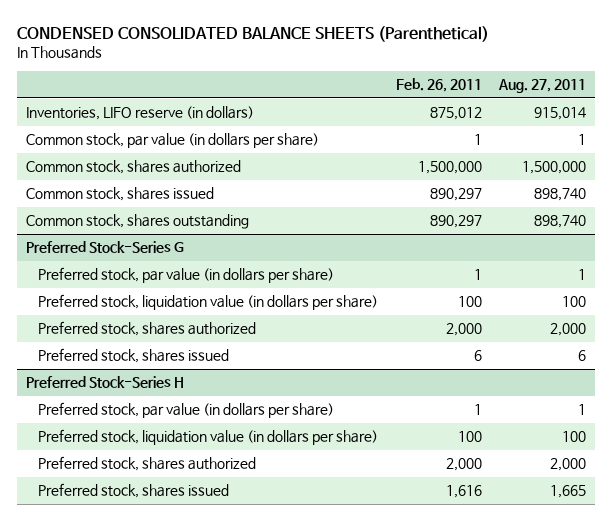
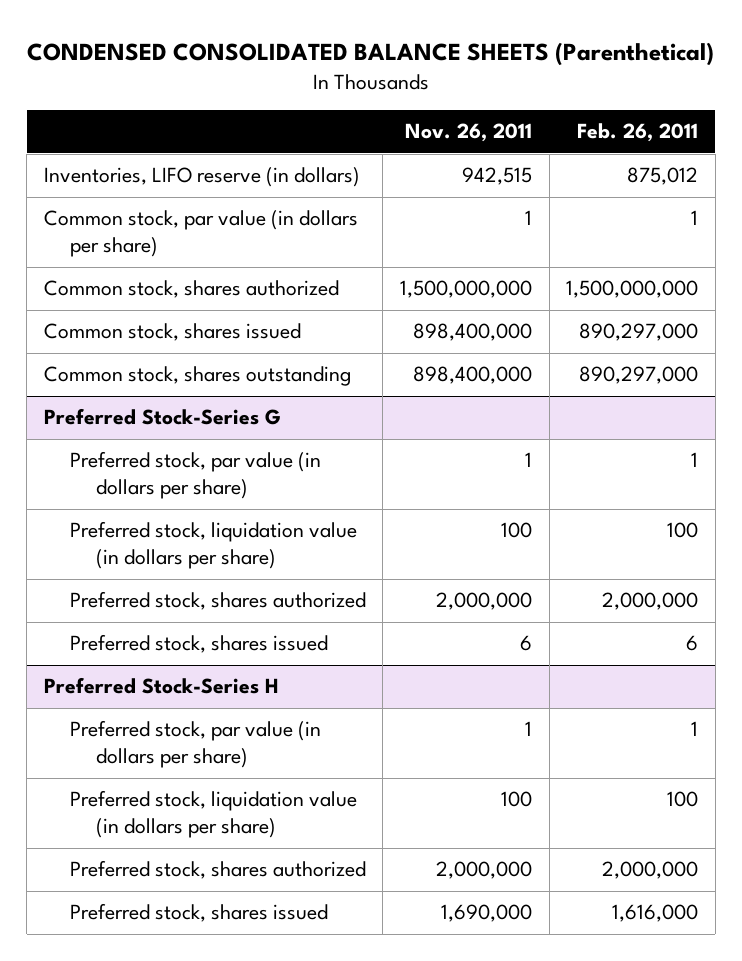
- | Feb. 26, 2011 | Aug. 27, 2011
+ | Nov. 26, 2011 | Feb. 26, 2011
- Common stock, shares authorized | 1,500,000 | 1,500,000
- Common stock, shares issued | 890,297 | 898,740
- Common stock, shares outstanding | 890,297 | 898,740
+ Common stock, shares authorized | 1,500,000,000 | 1,500,000,000
+ Common stock, shares issued | 898,400,000 | 890,297,000
+ Common stock, shares outstanding | 898,400,000 | 890,297,000
@ Preferred Stock-Series G
- Preferred stock, shares authorized | 2,000 | 2,000
+ Preferred stock, shares authorized | 2,000,000 | 2,000,000
@ Preferred Stock-Series H
- Preferred stock, shares authorized | 2,000 | 2,000
- Preferred stock, shares issued | 1,616 | 1,665
+ Preferred stock, shares authorized | 2,000,000 | 2,000,000
+ Preferred stock, shares issued | 1,690,000 | 1,616,000

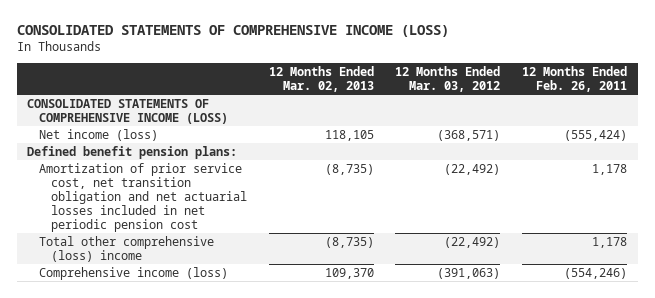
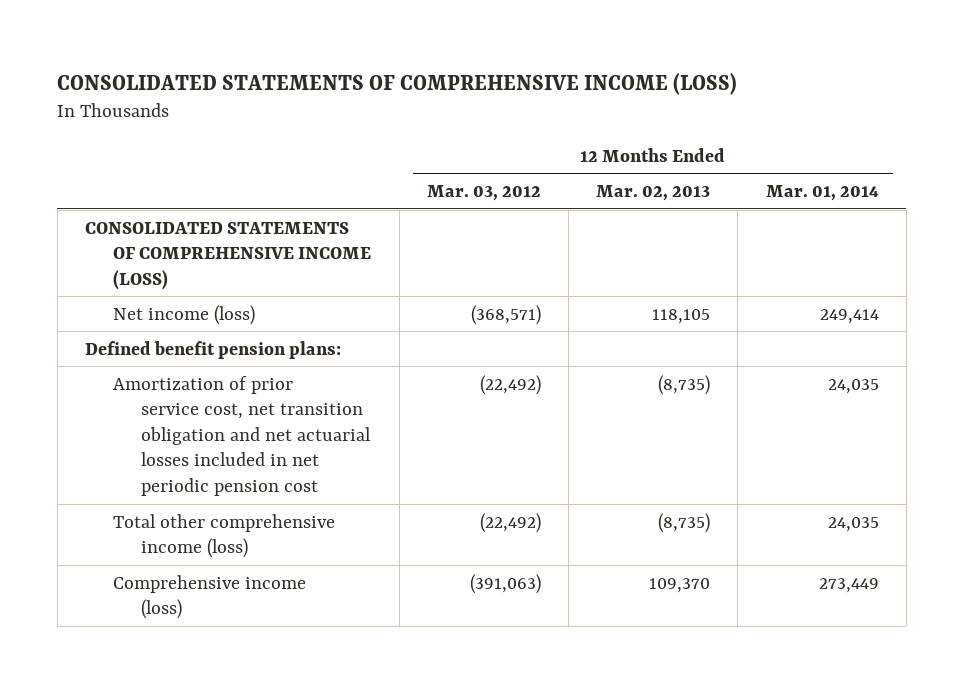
- | 12 Months Ended Mar. 02, 2013 | 12 Months Ended Mar. 03, 2012 | 12 Months Ended Feb. 26, 2011
+ | 12 Months Ended Mar. 03, 2012 | 12 Months Ended Mar. 02, 2013 | 12 Months Ended Mar. 01, 2014
- Total other comprehensive (loss) income | (8,735) | (22,492) | 1,178
+ Total other comprehensive income (loss) | (22,492) | (8,735) | 24,035

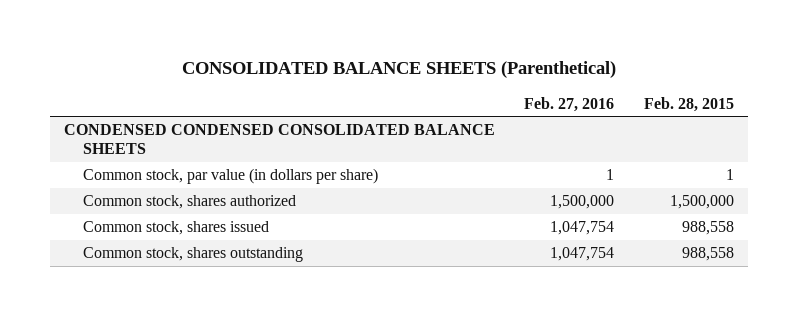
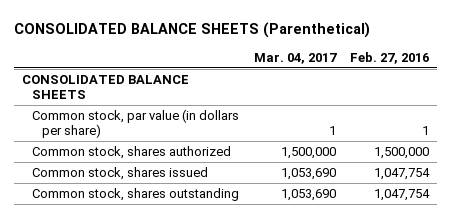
- | Feb. 27, 2016 | Feb. 28, 2015
+ | Mar. 04, 2017 | Feb. 27, 2016
- CONDENSED CONDENSED CONSOLIDATED BALANCE SHEETS
+ CONSOLIDATED BALANCE SHEETS

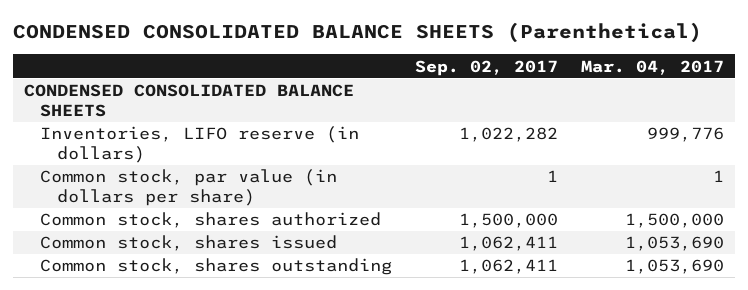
- CONSOLIDATED BALANCE SHEETS (Parenthetical)
+ CONDENSED CONSOLIDATED BALANCE SHEETS (Parenthetical)
- | Mar. 04, 2017 | Feb. 27, 2016
+ | Sep. 02, 2017 | Mar. 04, 2017
- CONSOLIDATED BALANCE SHEETS
+ CONDENSED CONSOLIDATED BALANCE SHEETS
+ Inventories, LIFO reserve (in dollars) | 1,022,282 | 999,776

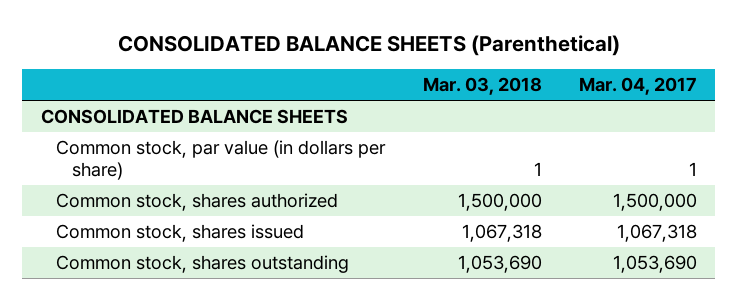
- CONDENSED CONSOLIDATED BALANCE SHEETS (Parenthetical)
+ CONSOLIDATED BALANCE SHEETS (Parenthetical)
- | Sep. 02, 2017 | Mar. 04, 2017
+ | Mar. 03, 2018 | Mar. 04, 2017
- CONDENSED CONSOLIDATED BALANCE SHEETS
- Inventories, LIFO reserve (in dollars) | 1,022,282 | 999,776
+ CONSOLIDATED BALANCE SHEETS
- Common stock, shares issued | 1,062,411 | 1,053,690
+ Common stock, shares issued | 1,067,318 | 1,067,318

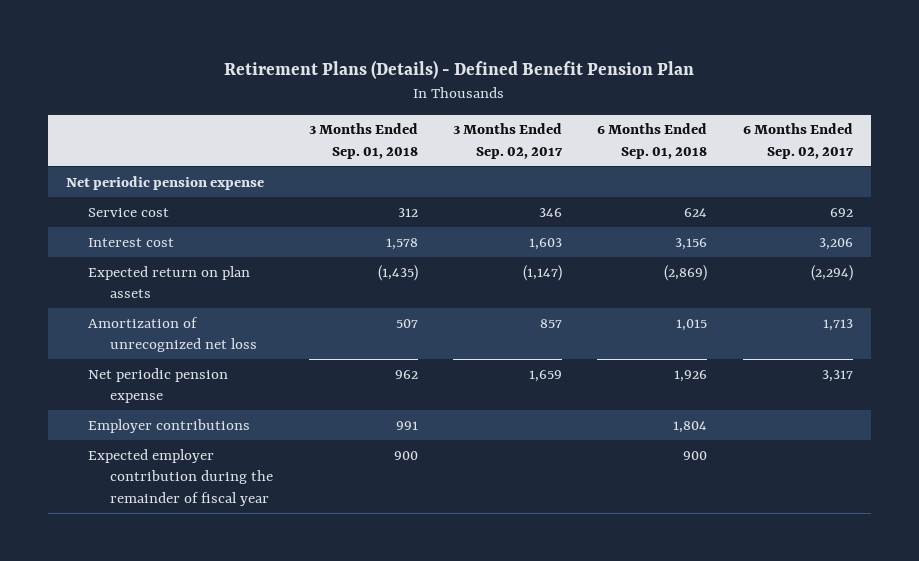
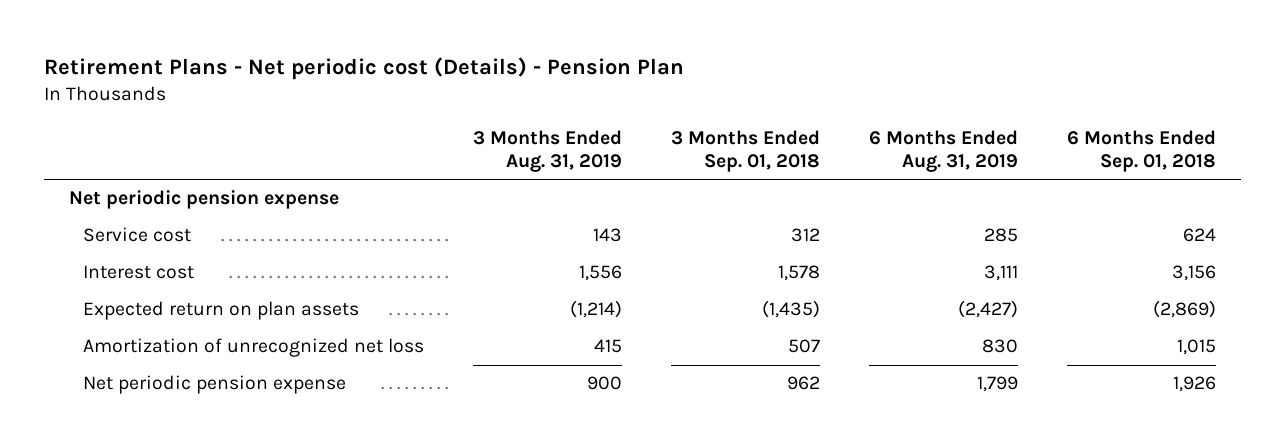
- Retirement Plans (Details) - Defined Benefit Pension Plan
+ Retirement Plans - Net periodic cost (Details) - Pension Plan
- | 3 Months Ended Sep. 01, 2018 | 3 Months Ended Sep. 02, 2017 | 6 Months Ended Sep. 01, 2018 | 6 Months Ended Sep. 02, 2017
+ | 3 Months Ended Aug. 31, 2019 | 3 Months Ended Sep. 01, 2018 | 6 Months Ended Aug. 31, 2019 | 6 Months Ended Sep. 01, 2018
- Employer contributions | 991 | | 1,804 |
- Expected employer contribution during the remainder of fiscal year | 900 | | 900 |

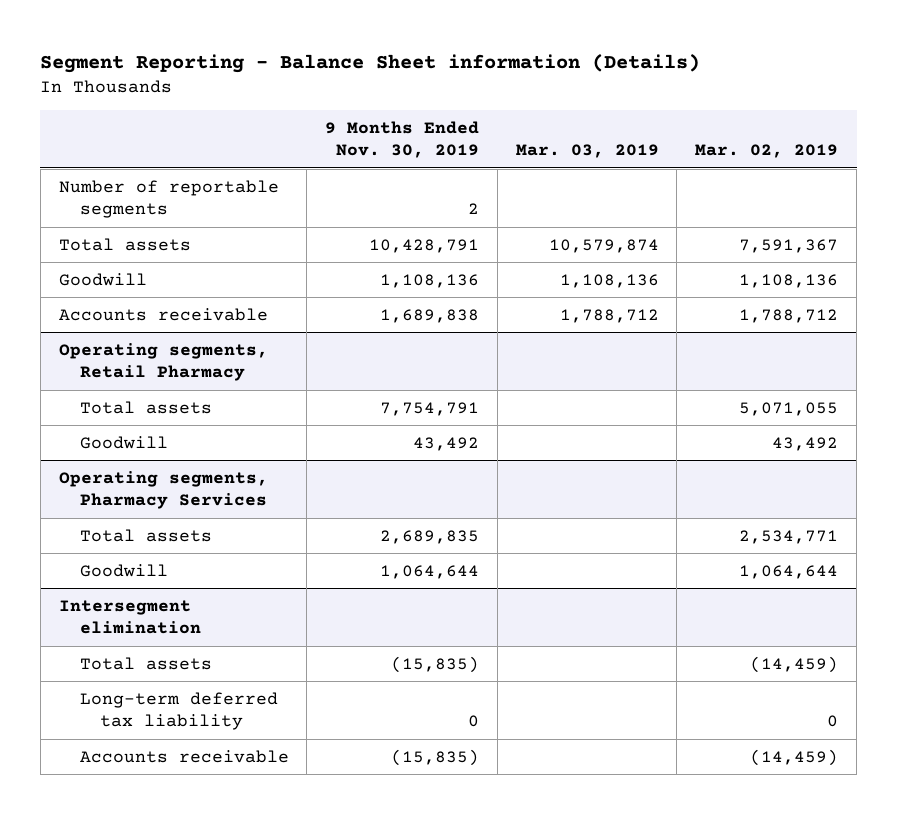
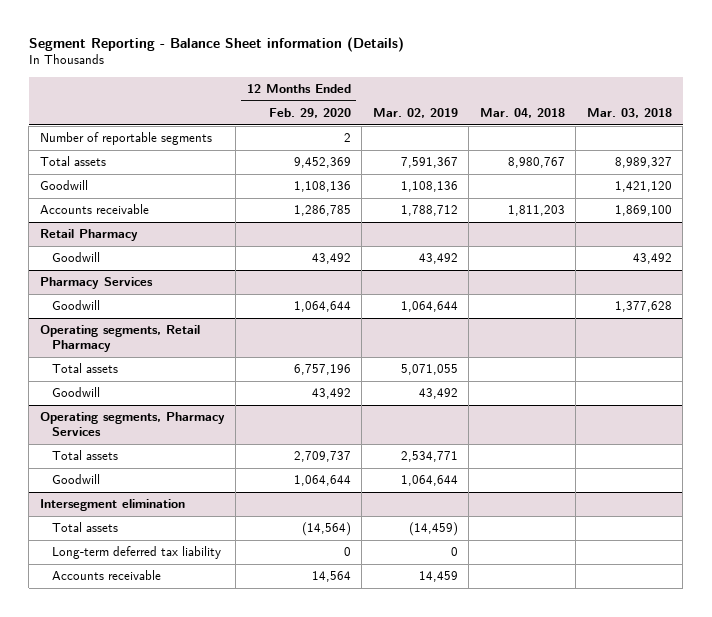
- | 9 Months Ended Nov. 30, 2019 | Mar. 03, 2019 | Mar. 02, 2019
+ | 12 Months Ended Feb. 29, 2020 | Mar. 02, 2019 | Mar. 04, 2018 | Mar. 03, 2018
+ Retail Pharmacy
+ Goodwill | 43,492 | 43,492 | | 43,492
+ Pharmacy Services
+ Goodwill | 1,064,644 | 1,064,644 | | 1,377,628
@ Intersegment elimination
- Accounts receivable | (15,835) | | (14,459)
+ Accounts receivable | 14,564 | 14,459 | |

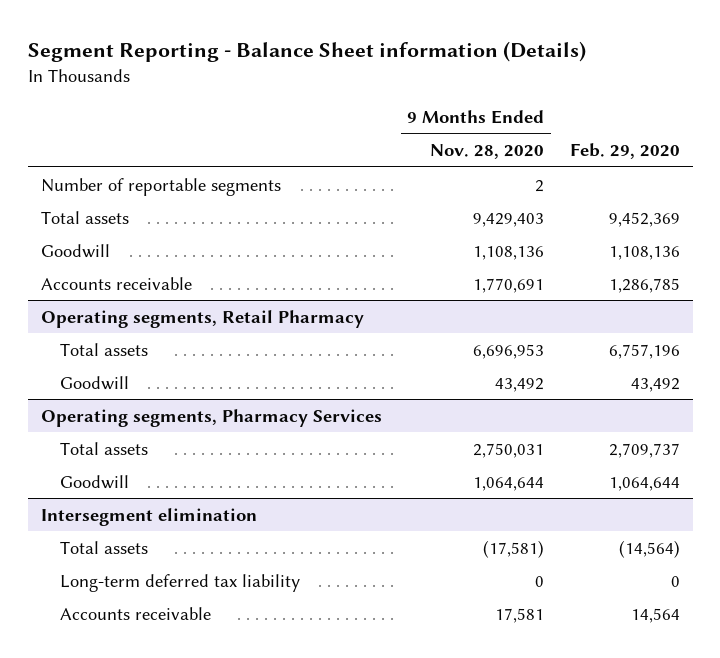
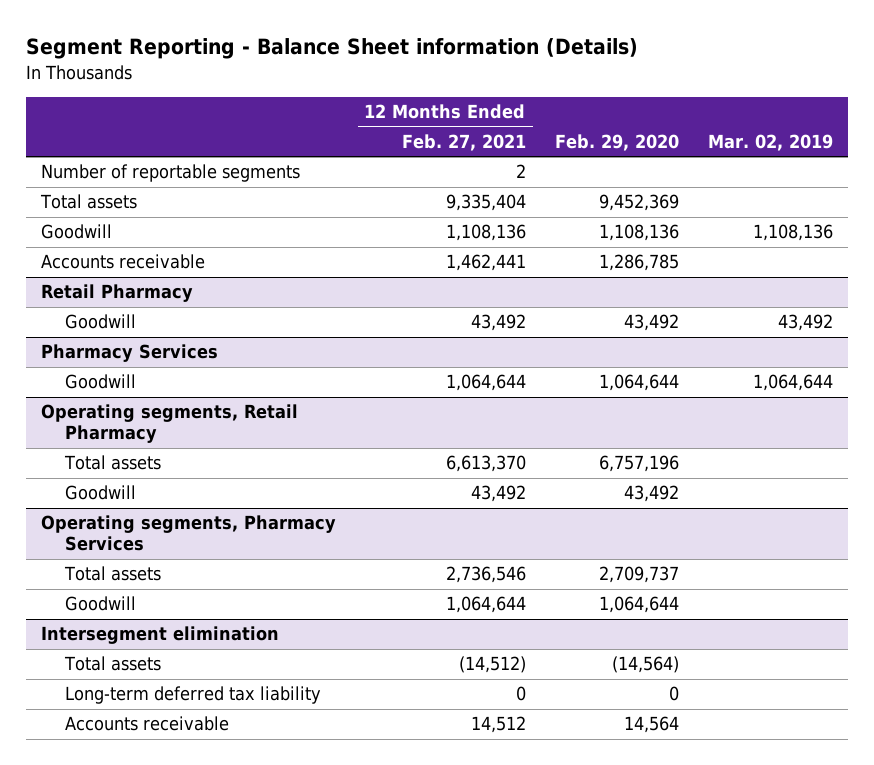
- | 9 Months Ended Nov. 28, 2020 | Feb. 29, 2020
+ | 12 Months Ended Feb. 27, 2021 | Feb. 29, 2020 | Mar. 02, 2019
+ Retail Pharmacy
+ Goodwill | 43,492 | 43,492 | 43,492
+ Pharmacy Services
+ Goodwill | 1,064,644 | 1,064,644 | 1,064,644

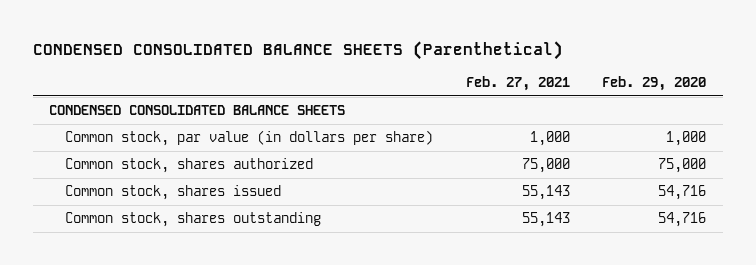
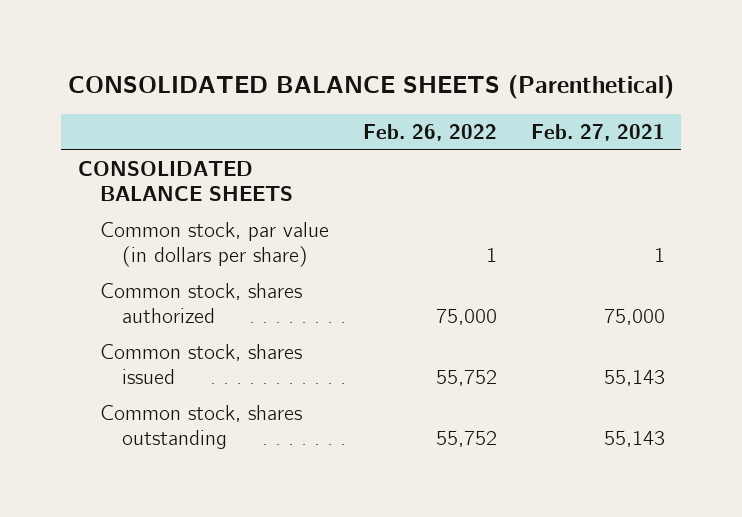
- CONDENSED CONSOLIDATED BALANCE SHEETS (Parenthetical)
+ CONSOLIDATED BALANCE SHEETS (Parenthetical)
- | Feb. 27, 2021 | Feb. 29, 2020
+ | Feb. 26, 2022 | Feb. 27, 2021
- CONDENSED CONSOLIDATED BALANCE SHEETS
- Common stock, par value (in dollars per share) | 1,000 | 1,000
+ CONSOLIDATED BALANCE SHEETS
+ Common stock, par value (in dollars per share) | 1 | 1

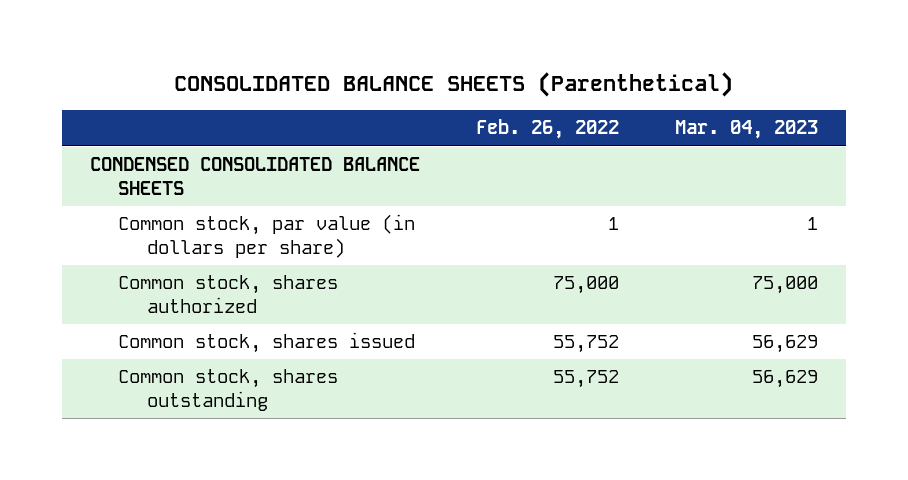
- | Feb. 26, 2022 | Feb. 27, 2021
+ | Feb. 26, 2022 | Mar. 04, 2023
- CONSOLIDATED BALANCE SHEETS
+ CONDENSED CONSOLIDATED BALANCE SHEETS

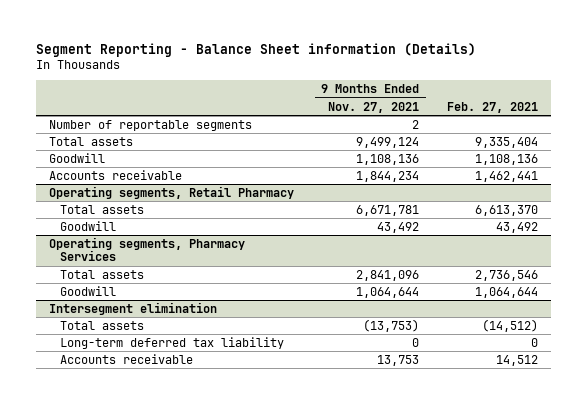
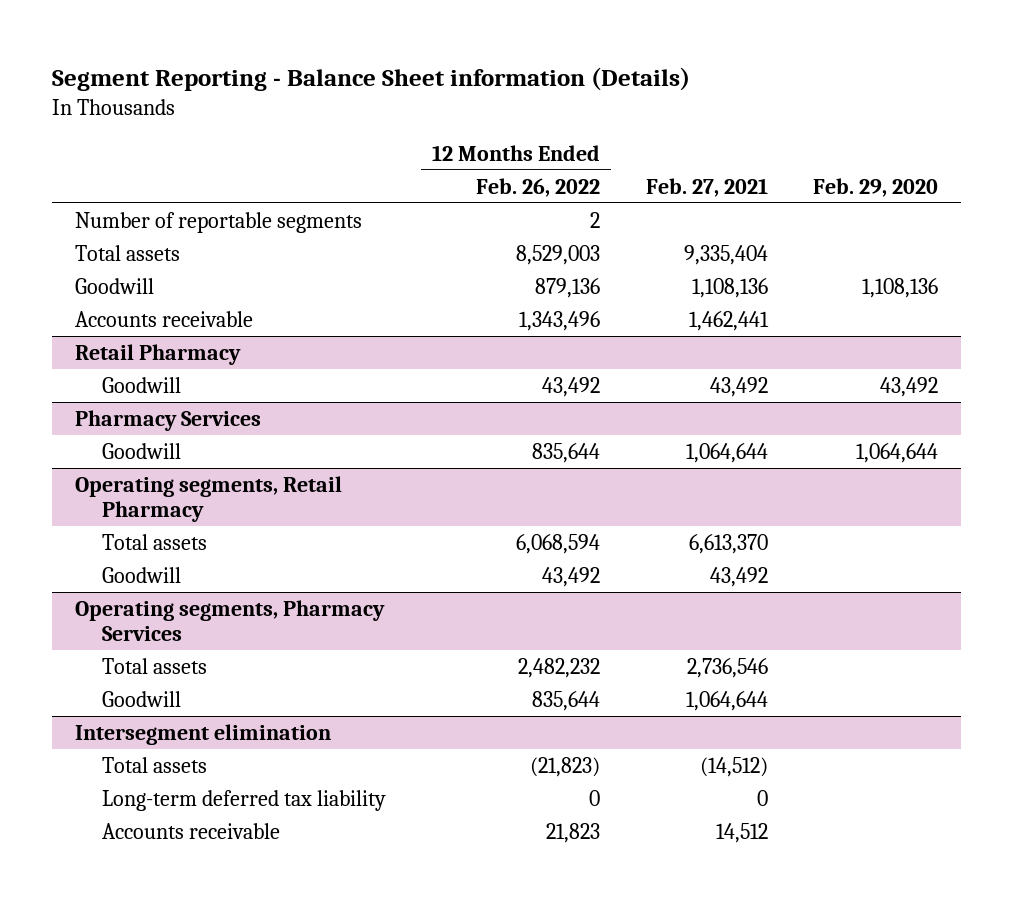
- | 9 Months Ended Nov. 27, 2021 | Feb. 27, 2021
+ | 12 Months Ended Feb. 26, 2022 | Feb. 27, 2021 | Feb. 29, 2020
+ Retail Pharmacy
+ Goodwill | 43,492 | 43,492 | 43,492
+ Pharmacy Services
+ Goodwill | 835,644 | 1,064,644 | 1,064,644

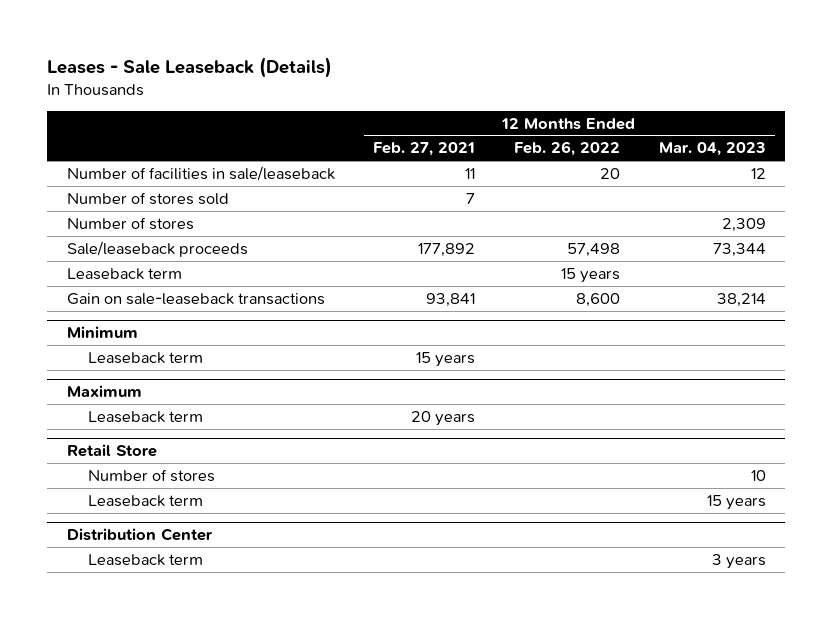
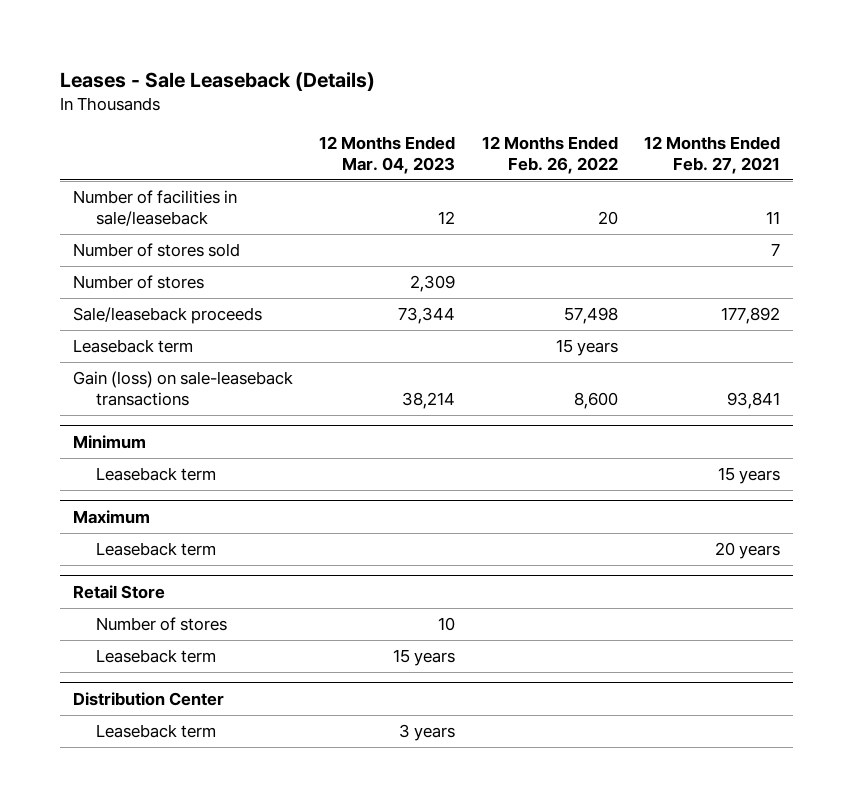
- | 12 Months Ended Feb. 27, 2021 | 12 Months Ended Feb. 26, 2022 | 12 Months Ended Mar. 04, 2023
+ | 12 Months Ended Mar. 04, 2023 | 12 Months Ended Feb. 26, 2022 | 12 Months Ended Feb. 27, 2021
- Gain on sale-leaseback transactions | 93,841 | 8,600 | 38,214
+ Gain (loss) on sale-leaseback transactions | 38,214 | 8,600 | 93,841

